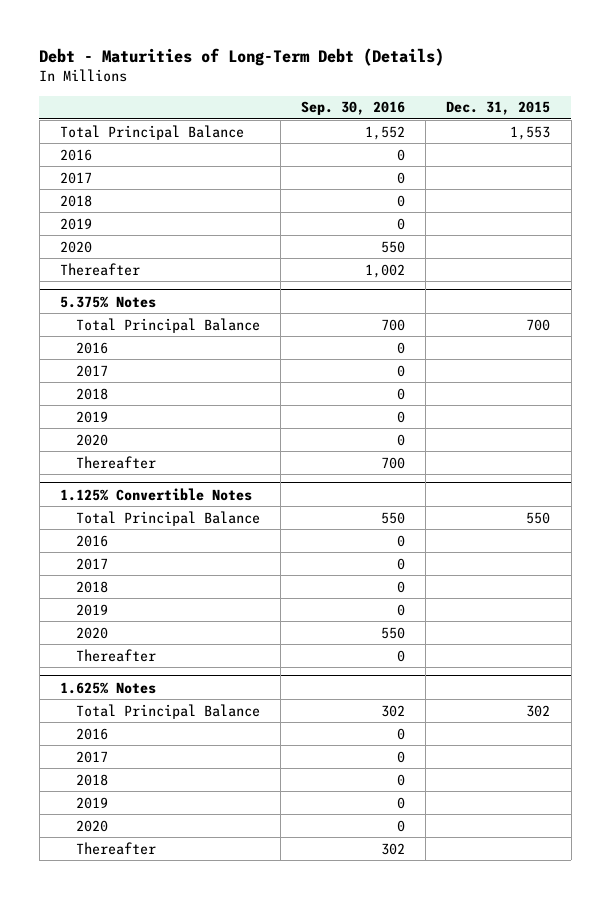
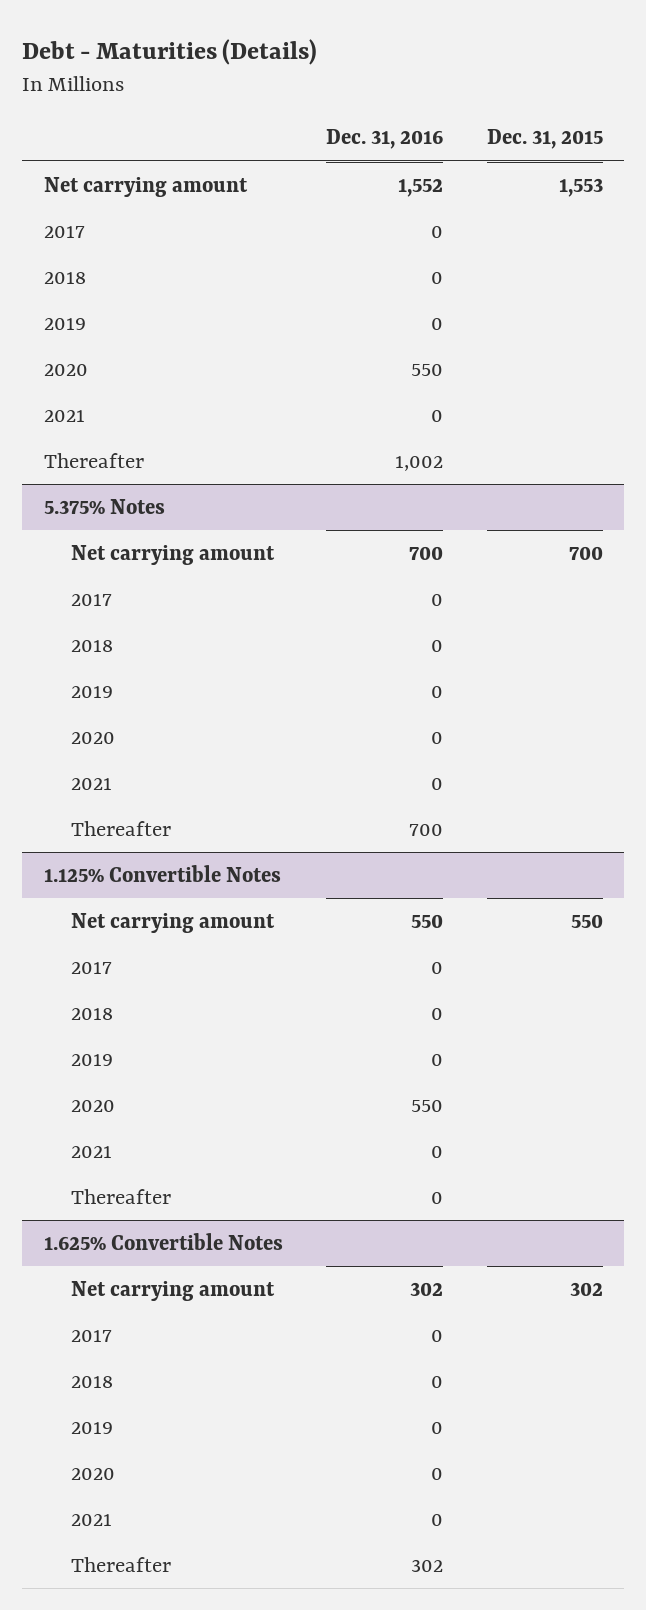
- Debt - Maturities of Long-Term Debt (Details)
+ Debt - Maturities (Details)
- | Sep. 30, 2016 | Dec. 31, 2015
+ | Dec. 31, 2016 | Dec. 31, 2015
- Total Principal Balance | 1,552 | 1,553
- 2016 | 0 |
+ Net carrying amount | 1,552 | 1,553
+ 2021 | 0 |
@ 5.375% Notes
- Total Principal Balance | 700 | 700
- 2016 | 0 |
+ Net carrying amount | 700 | 700
+ 2021 | 0 |
@ 1.125% Convertible Notes
- Total Principal Balance | 550 | 550
- 2016 | 0 |
+ Net carrying amount | 550 | 550
+ 2021 | 0 |
- 1.625% Notes
- Total Principal Balance | 302 | 302
- 2016 | 0 |
+ 1.625% Convertible Notes
+ Net carrying amount | 302 | 302
+ 2021 | 0 |

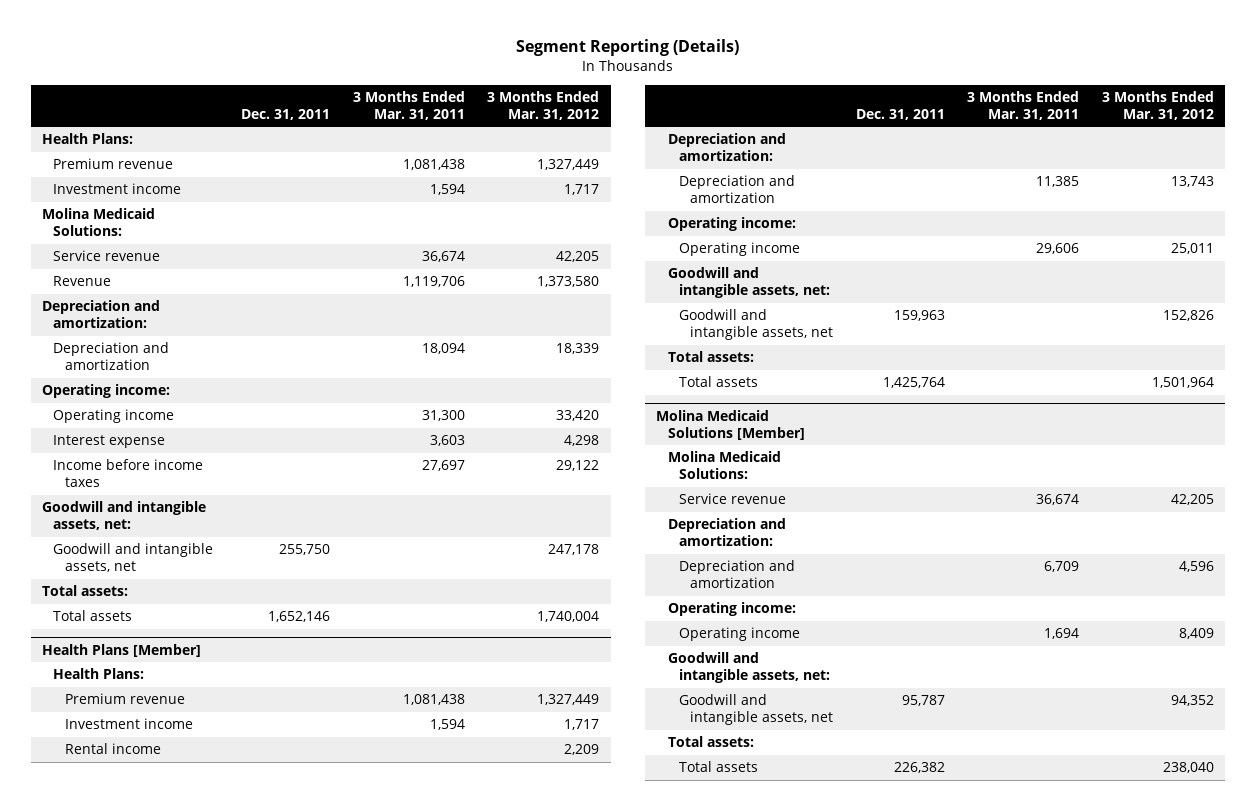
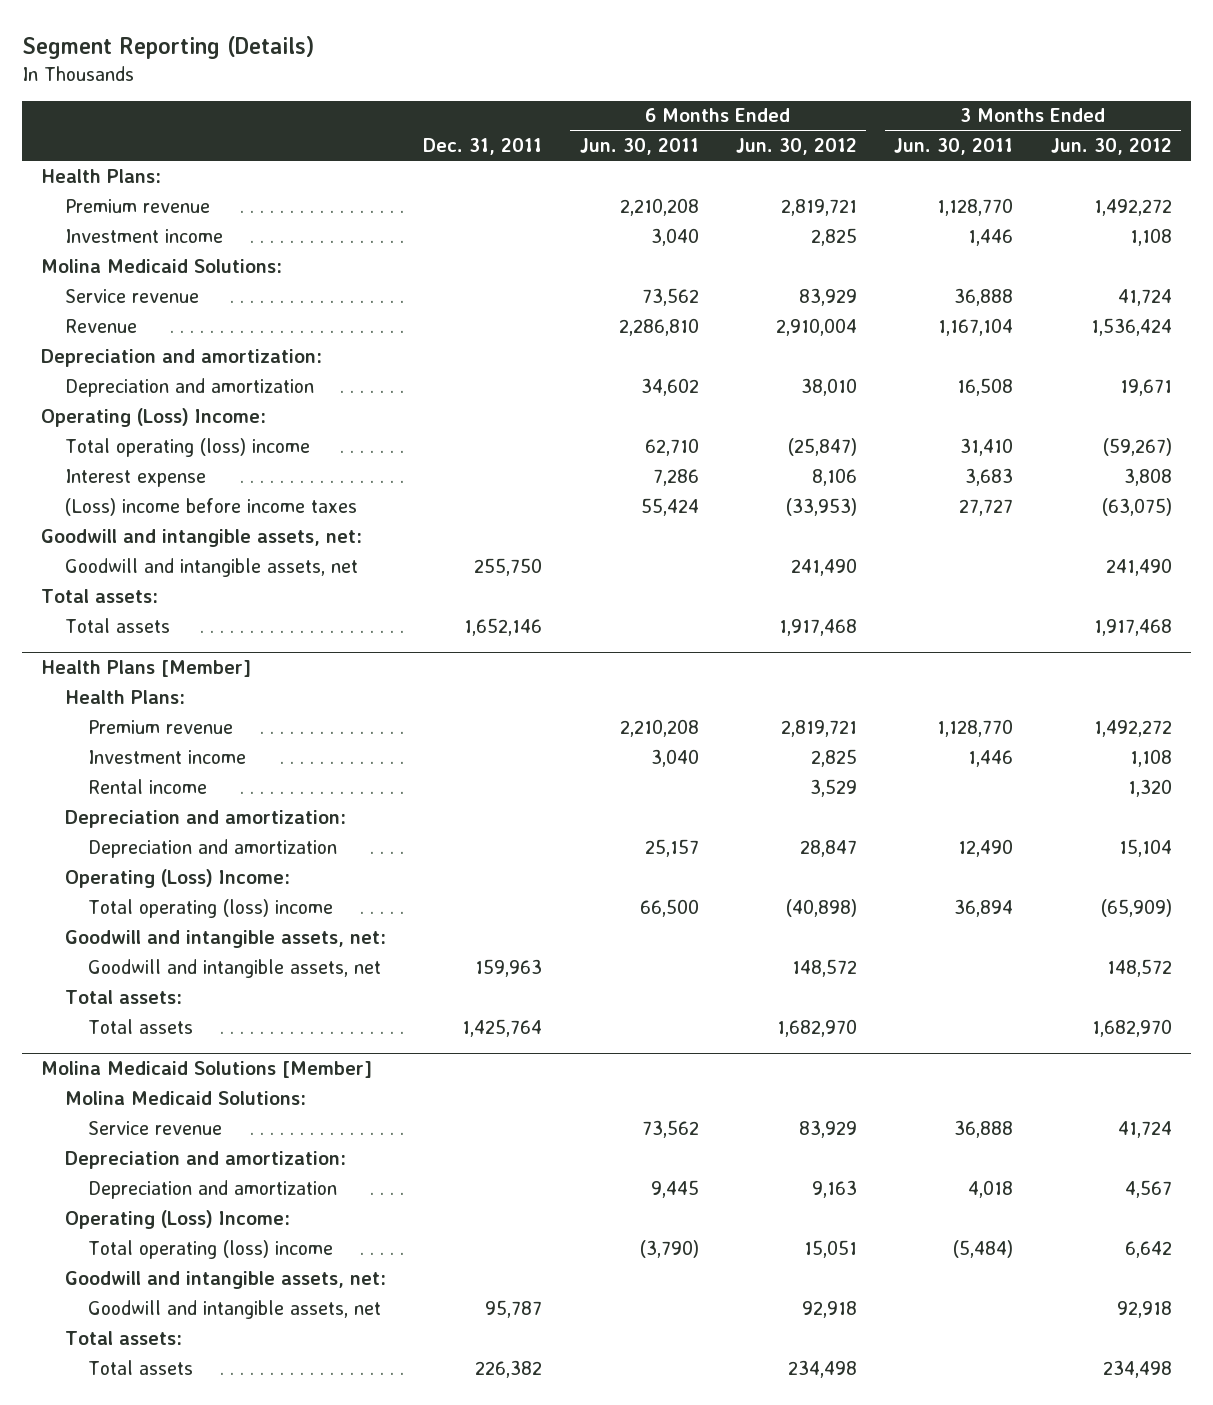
- | Dec. 31, 2011 | 3 Months Ended Mar. 31, 2011 | 3 Months Ended Mar. 31, 2012
+ | Dec. 31, 2011 | 6 Months Ended Jun. 30, 2011 | 6 Months Ended Jun. 30, 2012 | 3 Months Ended Jun. 30, 2011 | 3 Months Ended Jun. 30, 2012
- Operating income:
- Operating income | | 31,300 | 33,420
+ Operating (Loss) Income:
+ Total operating (loss) income | | 62,710 | (25,847) | 31,410 | (59,267)
- Income before income taxes | | 27,697 | 29,122
+ (Loss) income before income taxes | | 55,424 | (33,953) | 27,727 | (63,075)
@ Health Plans [Member]
- Operating income:
- Operating income | | 29,606 | 25,011
+ Operating (Loss) Income:
+ Total operating (loss) income | | 66,500 | (40,898) | 36,894 | (65,909)
@ Molina Medicaid Solutions [Member]
- Operating income:
- Operating income | | 1,694 | 8,409
+ Operating (Loss) Income:
+ Total operating (loss) income | | (3,790) | 15,051 | (5,484) | 6,642

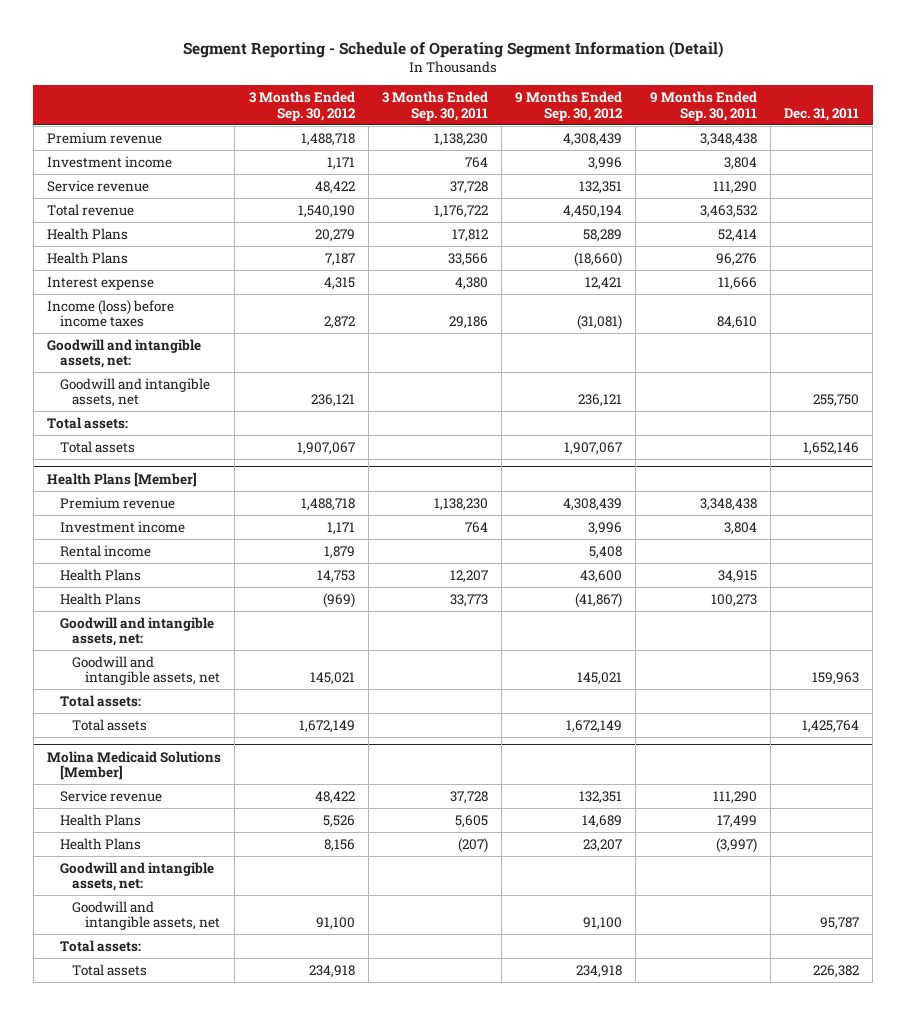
- Segment Reporting (Details)
+ Segment Reporting - Schedule of Operating Segment Information (Detail)
- | Dec. 31, 2011 | 6 Months Ended Jun. 30, 2011 | 6 Months Ended Jun. 30, 2012 | 3 Months Ended Jun. 30, 2011 | 3 Months Ended Jun. 30, 2012
+ | 3 Months Ended Sep. 30, 2012 | 3 Months Ended Sep. 30, 2011 | 9 Months Ended Sep. 30, 2012 | 9 Months Ended Sep. 30, 2011 | Dec. 31, 2011
- Health Plans:
- Molina Medicaid Solutions:
- Revenue | | 2,286,810 | 2,910,004 | 1,167,104 | 1,536,424
- Depreciation and amortization:
- Depreciation and amortization | | 34,602 | 38,010 | 16,508 | 19,671
- Operating (Loss) Income:
- Total operating (loss) income | | 62,710 | (25,847) | 31,410 | (59,267)
+ Total revenue | 1,540,190 | 1,176,722 | 4,450,194 | 3,463,532 |
+ Health Plans | 20,279 | 17,812 | 58,289 | 52,414 |
+ Health Plans | 7,187 | 33,566 | (18,660) | 96,276 |
- (Loss) income before income taxes | | 55,424 | (33,953) | 27,727 | (63,075)
+ Income (loss) before income taxes | 2,872 | 29,186 | (31,081) | 84,610 |
@ Health Plans [Member]
- Health Plans:
- Depreciation and amortization:
- Depreciation and amortization | | 25,157 | 28,847 | 12,490 | 15,104
- Operating (Loss) Income:
- Total operating (loss) income | | 66,500 | (40,898) | 36,894 | (65,909)
+ Health Plans | 14,753 | 12,207 | 43,600 | 34,915 |
+ Health Plans | (969) | 33,773 | (41,867) | 100,273 |
@ Molina Medicaid Solutions [Member]
- Molina Medicaid Solutions:
- Depreciation and amortization:
- Depreciation and amortization | | 9,445 | 9,163 | 4,018 | 4,567
- Operating (Loss) Income:
- Total operating (loss) income | | (3,790) | 15,051 | (5,484) | 6,642
+ Health Plans | 5,526 | 5,605 | 14,689 | 17,499 |
+ Health Plans | 8,156 | (207) | 23,207 | (3,997) |

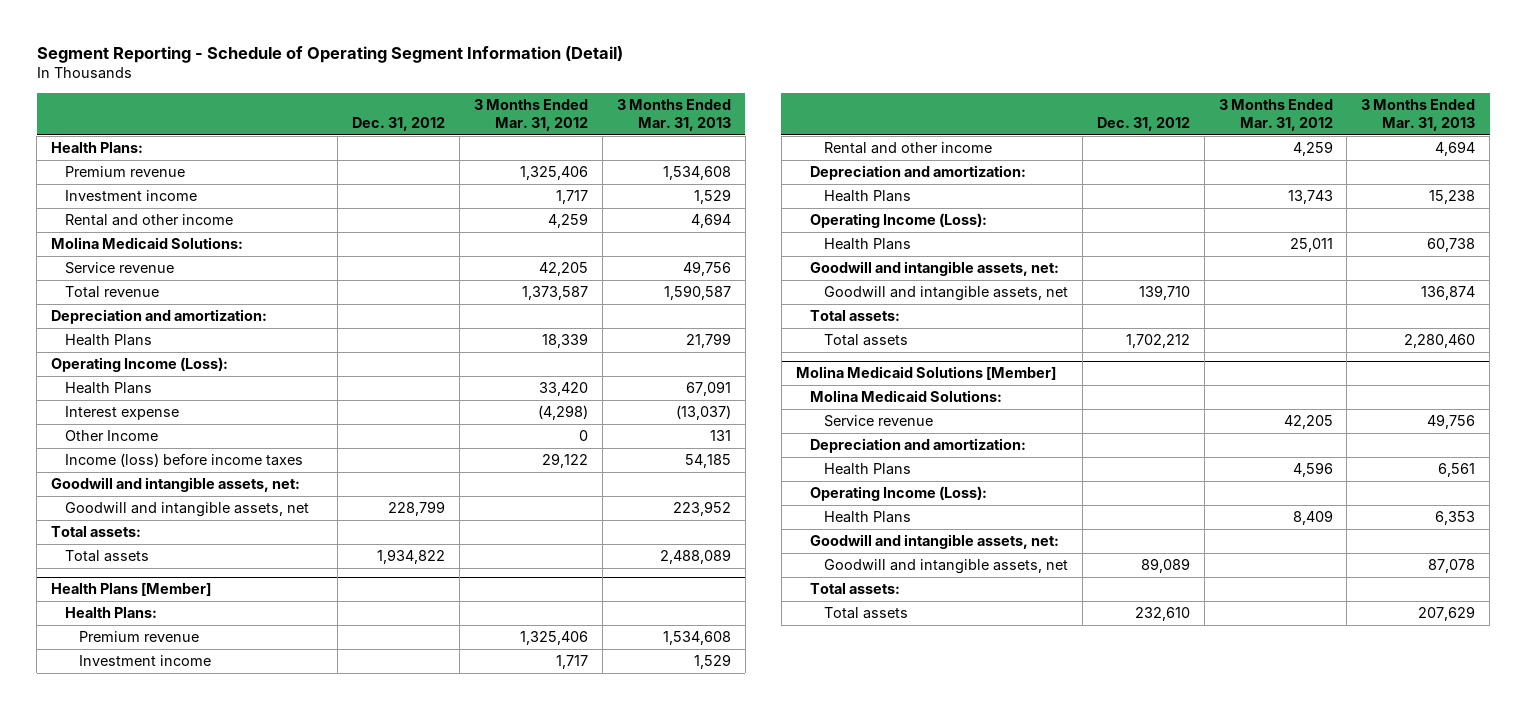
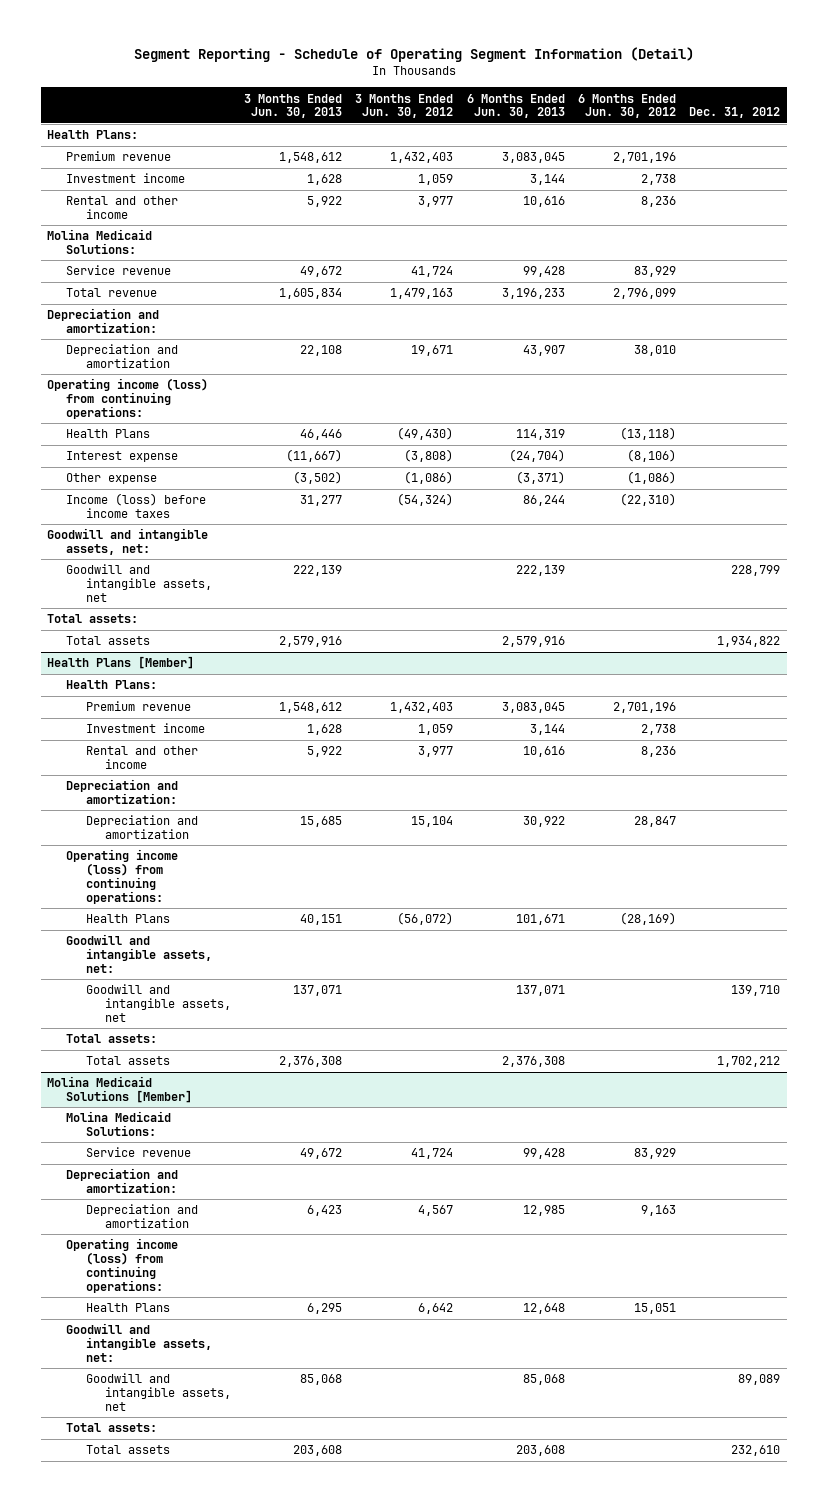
- | Dec. 31, 2012 | 3 Months Ended Mar. 31, 2012 | 3 Months Ended Mar. 31, 2013
+ | 3 Months Ended Jun. 30, 2013 | 3 Months Ended Jun. 30, 2012 | 6 Months Ended Jun. 30, 2013 | 6 Months Ended Jun. 30, 2012 | Dec. 31, 2012
- Health Plans | | 18,339 | 21,799
- Operating Income (Loss):
+ Depreciation and amortization | 22,108 | 19,671 | 43,907 | 38,010 |
+ Operating income (loss) from continuing operations:
- Other Income | | 0 | 131
+ Other expense | (3,502) | (1,086) | (3,371) | (1,086) |
@ Health Plans [Member]
- Health Plans | | 13,743 | 15,238
- Operating Income (Loss):
+ Depreciation and amortization | 15,685 | 15,104 | 30,922 | 28,847 |
+ Operating income (loss) from continuing operations:
@ Molina Medicaid Solutions [Member]
- Health Plans | | 4,596 | 6,561
- Operating Income (Loss):
+ Depreciation and amortization | 6,423 | 4,567 | 12,985 | 9,163 |
+ Operating income (loss) from continuing operations:

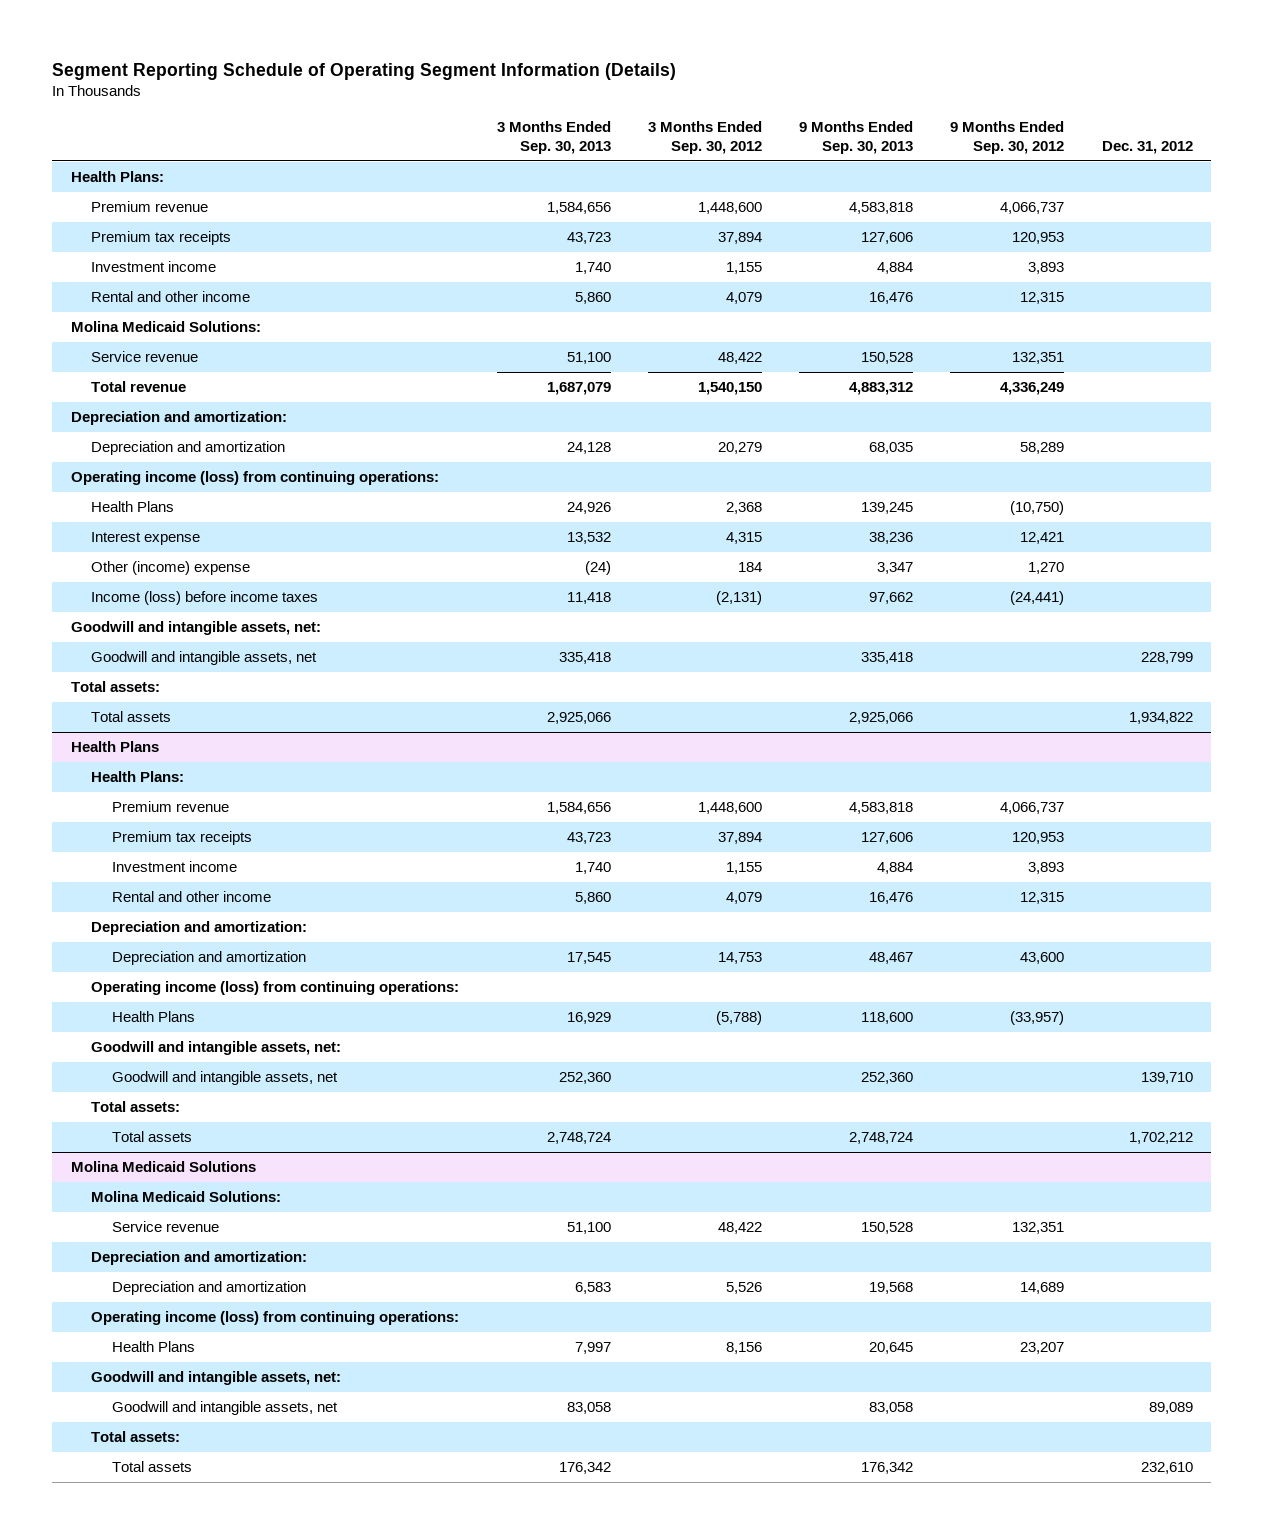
- Segment Reporting - Schedule of Operating Segment Information (Detail)
+ Segment Reporting Schedule of Operating Segment Information (Details)
- | 3 Months Ended Jun. 30, 2013 | 3 Months Ended Jun. 30, 2012 | 6 Months Ended Jun. 30, 2013 | 6 Months Ended Jun. 30, 2012 | Dec. 31, 2012
+ | 3 Months Ended Sep. 30, 2013 | 3 Months Ended Sep. 30, 2012 | 9 Months Ended Sep. 30, 2013 | 9 Months Ended Sep. 30, 2012 | Dec. 31, 2012
+ Premium tax receipts | 43,723 | 37,894 | 127,606 | 120,953 |
- Other expense | (3,502) | (1,086) | (3,371) | (1,086) |
+ Other (income) expense | (24) | 184 | 3,347 | 1,270 |
- Health Plans [Member]
+ Health Plans
+ Premium tax receipts | 43,723 | 37,894 | 127,606 | 120,953 |
- Molina Medicaid Solutions [Member]
+ Molina Medicaid Solutions

